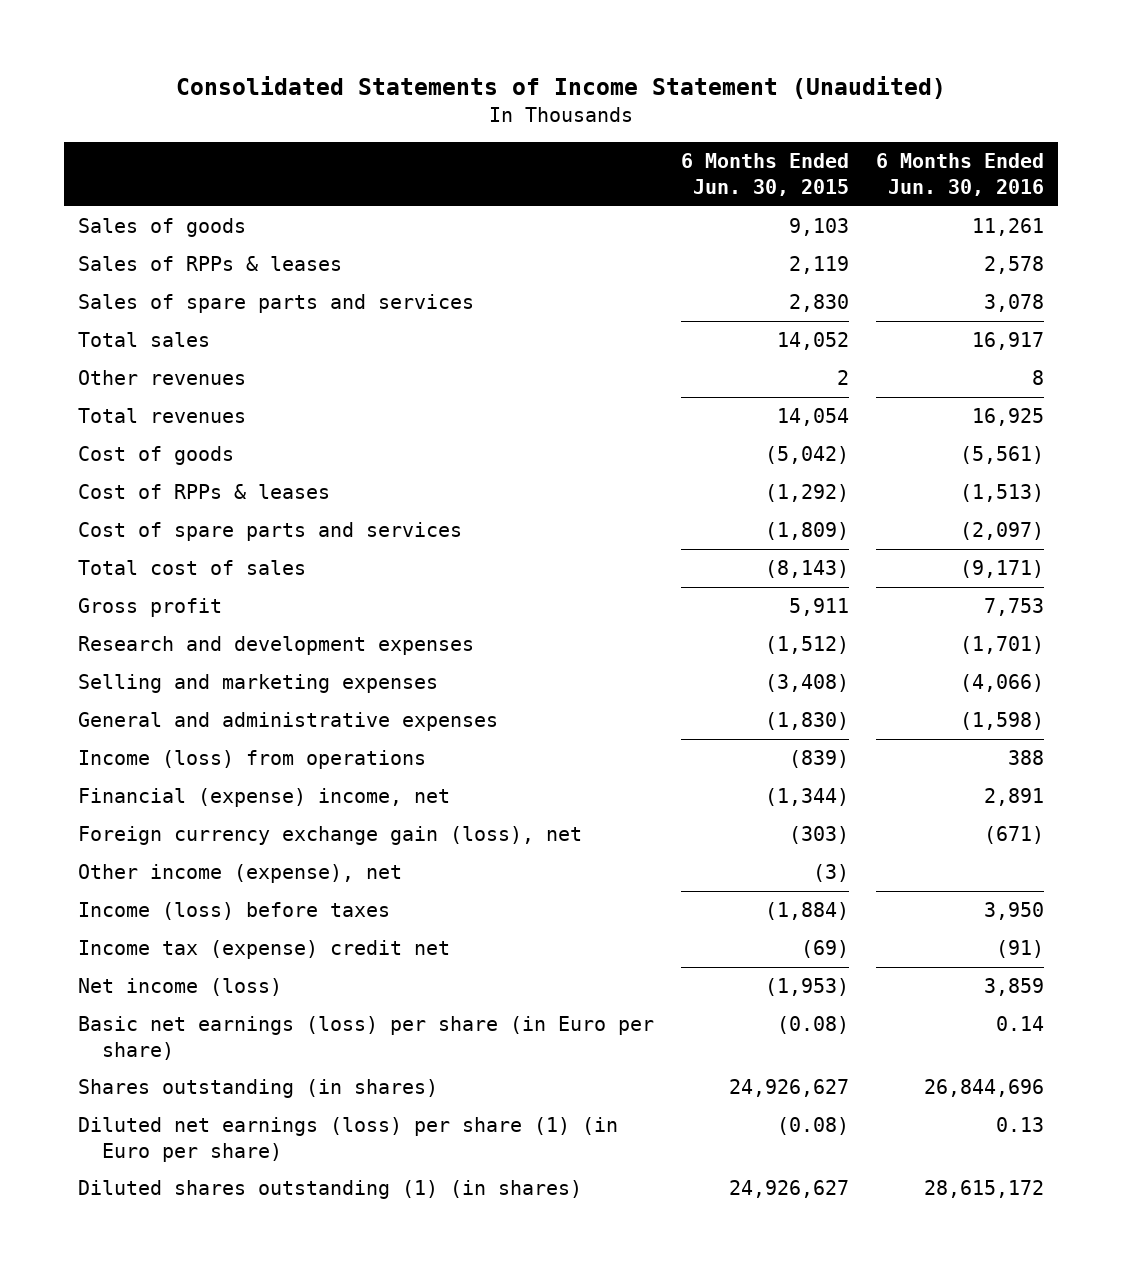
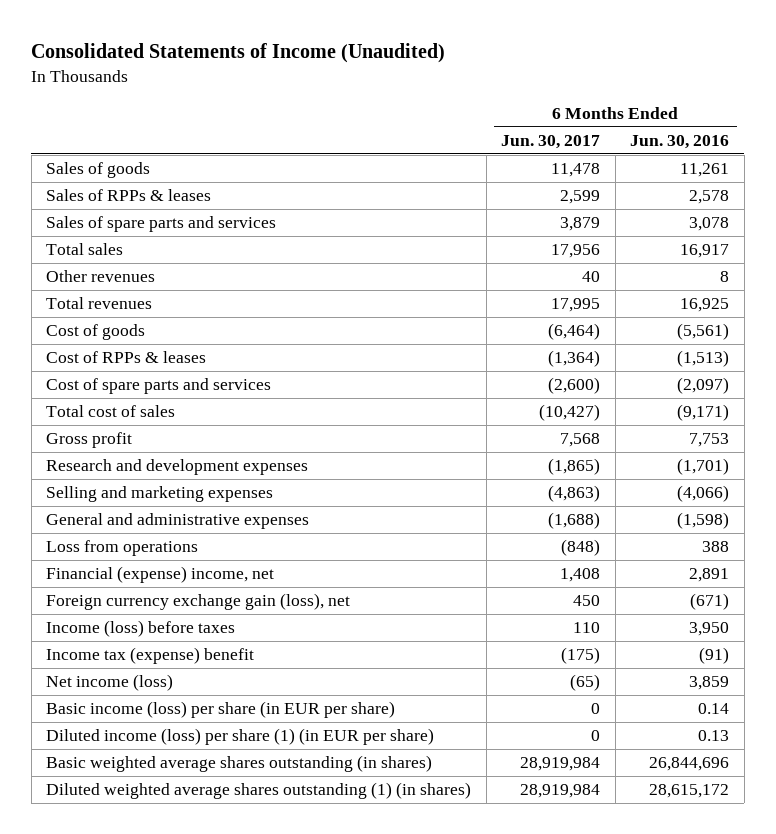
- Consolidated Statements of Income Statement (Unaudited)
+ Consolidated Statements of Income (Unaudited)
- | 6 Months Ended Jun. 30, 2015 | 6 Months Ended Jun. 30, 2016
+ | 6 Months Ended Jun. 30, 2017 | 6 Months Ended Jun. 30, 2016
- Income (loss) from operations | (839) | 388
+ Loss from operations | (848) | 388
- Other income (expense), net | (3) |
- Income tax (expense) credit net | (69) | (91)
+ Income tax (expense) benefit | (175) | (91)
- Basic net earnings (loss) per share (in Euro per share) | (0.08) | 0.14
- Shares outstanding (in shares) | 24,926,627 | 26,844,696
- Diluted net earnings (loss) per share (1) (in Euro per share) | (0.08) | 0.13
- Diluted shares outstanding (1) (in shares) | 24,926,627 | 28,615,172
+ Basic income (loss) per share (in EUR per share) | 0 | 0.14
+ Diluted income (loss) per share (1) (in EUR per share) | 0 | 0.13
+ Basic weighted average shares outstanding (in shares) | 28,919,984 | 26,844,696
+ Diluted weighted average shares outstanding (1) (in shares) | 28,919,984 | 28,615,172

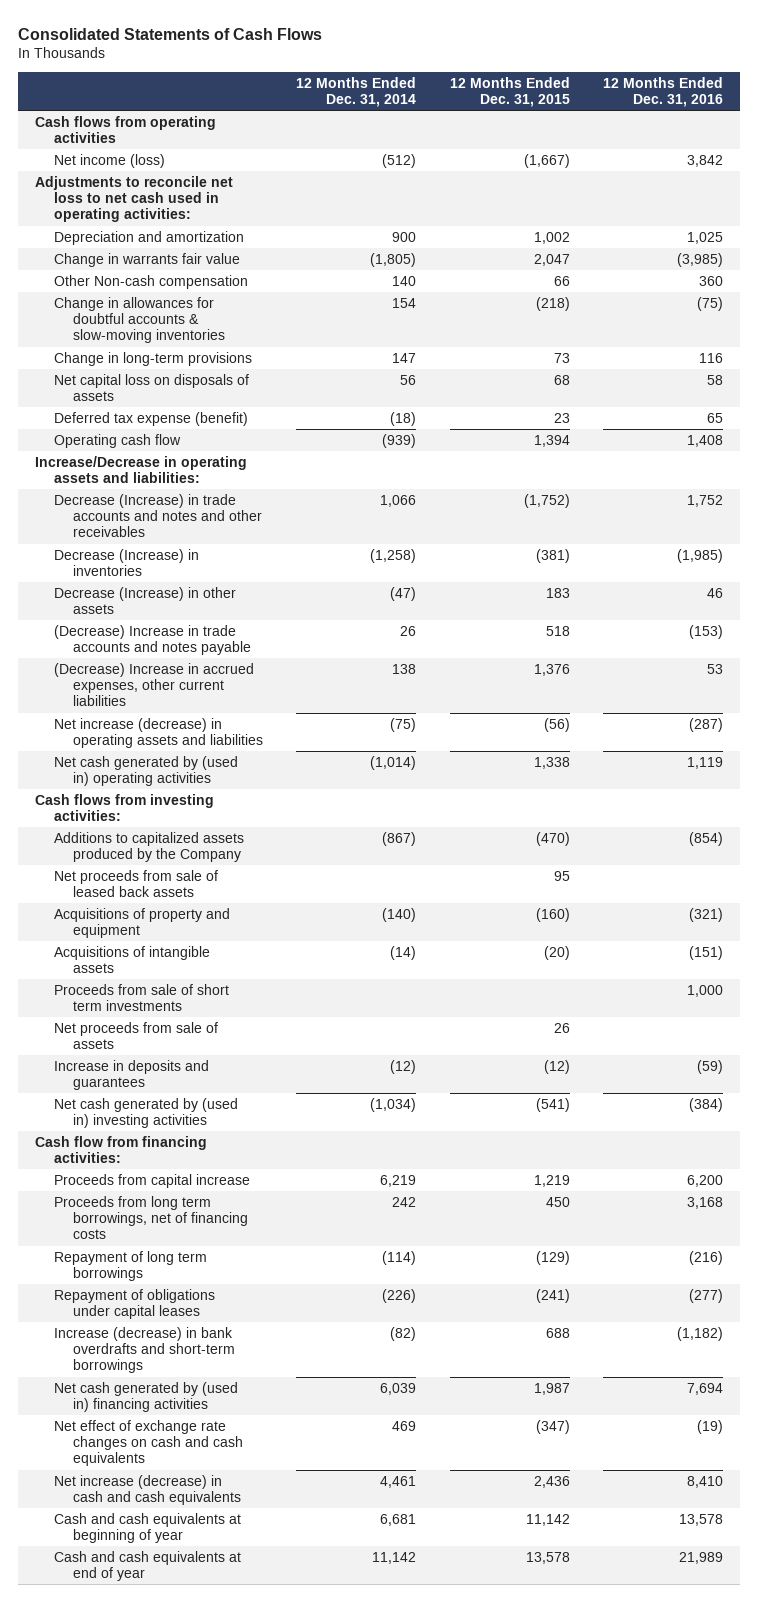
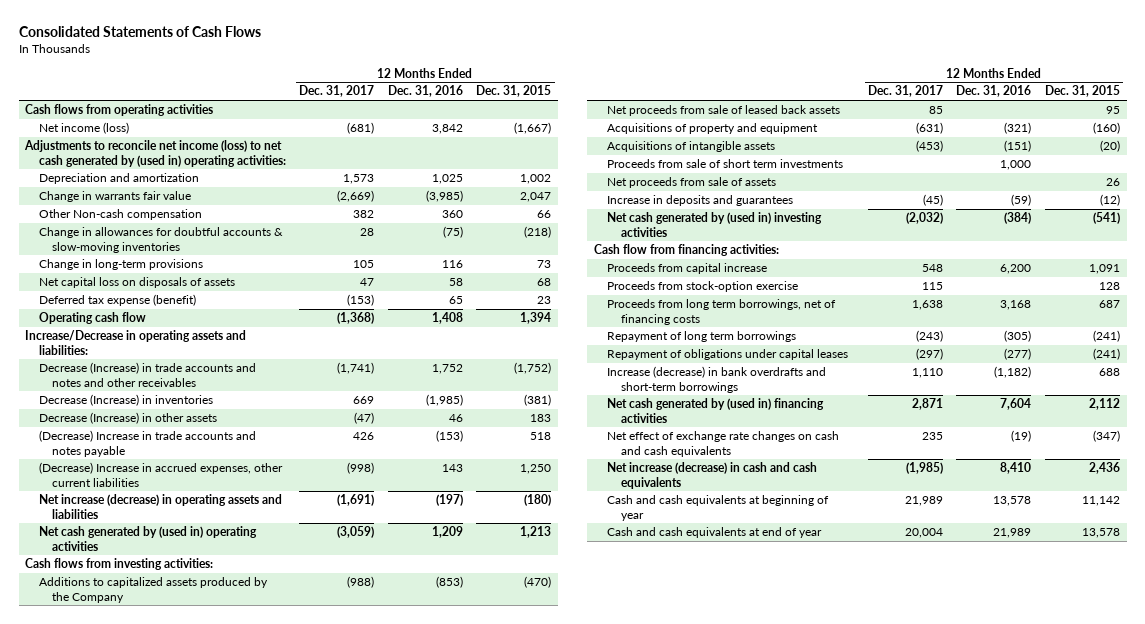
- | 12 Months Ended Dec. 31, 2014 | 12 Months Ended Dec. 31, 2015 | 12 Months Ended Dec. 31, 2016
+ | 12 Months Ended Dec. 31, 2017 | 12 Months Ended Dec. 31, 2016 | 12 Months Ended Dec. 31, 2015
- Adjustments to reconcile net loss to net cash used in operating activities:
+ Adjustments to reconcile net income (loss) to net cash generated by (used in) operating activities:
- (Decrease) Increase in accrued expenses, other current liabilities | 138 | 1,376 | 53
- Net increase (decrease) in operating assets and liabilities | (75) | (56) | (287)
- Net cash generated by (used in) operating activities | (1,014) | 1,338 | 1,119
+ (Decrease) Increase in accrued expenses, other current liabilities | (998) | 143 | 1,250
+ Net increase (decrease) in operating assets and liabilities | (1,691) | (197) | (180)
+ Net cash generated by (used in) operating activities | (3,059) | 1,209 | 1,213
- Additions to capitalized assets produced by the Company | (867) | (470) | (854)
+ Additions to capitalized assets produced by the Company | (988) | (853) | (470)
- Proceeds from capital increase | 6,219 | 1,219 | 6,200
- Proceeds from long term borrowings, net of financing costs | 242 | 450 | 3,168
- Repayment of long term borrowings | (114) | (129) | (216)
+ Proceeds from capital increase | 548 | 6,200 | 1,091
+ Proceeds from stock-option exercise | 115 | | 128
+ Proceeds from long term borrowings, net of financing costs | 1,638 | 3,168 | 687
+ Repayment of long term borrowings | (243) | (305) | (241)
- Net cash generated by (used in) financing activities | 6,039 | 1,987 | 7,694
+ Net cash generated by (used in) financing activities | 2,871 | 7,604 | 2,112

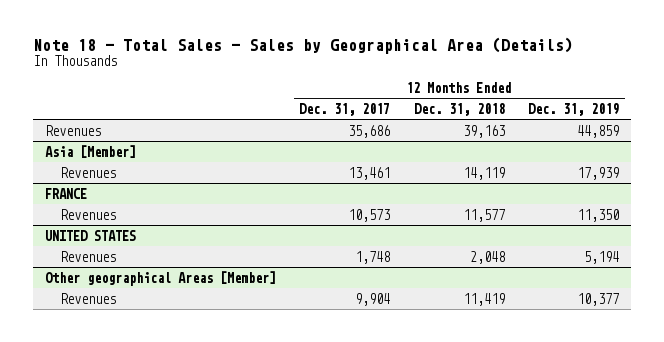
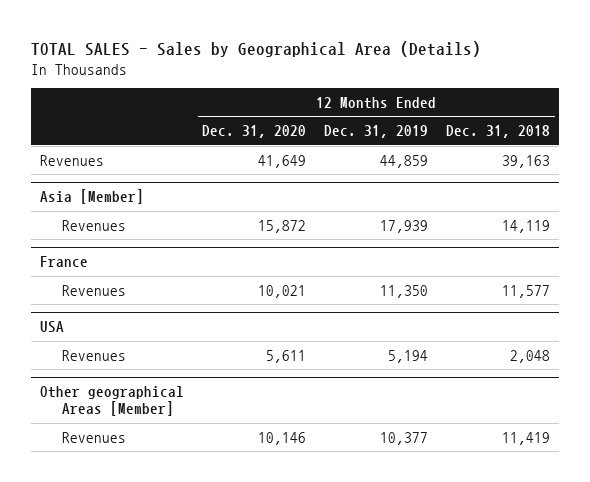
- Note 18 - Total Sales - Sales by Geographical Area (Details)
+ TOTAL SALES - Sales by Geographical Area (Details)
- | 12 Months Ended Dec. 31, 2017 | 12 Months Ended Dec. 31, 2018 | 12 Months Ended Dec. 31, 2019
+ | 12 Months Ended Dec. 31, 2020 | 12 Months Ended Dec. 31, 2019 | 12 Months Ended Dec. 31, 2018
- FRANCE
+ France
- UNITED STATES
+ USA

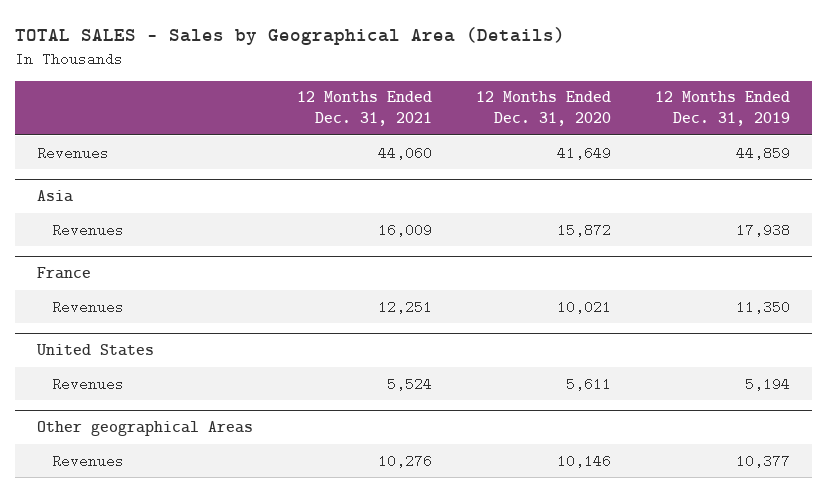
- | 12 Months Ended Dec. 31, 2020 | 12 Months Ended Dec. 31, 2019 | 12 Months Ended Dec. 31, 2018
+ | 12 Months Ended Dec. 31, 2021 | 12 Months Ended Dec. 31, 2020 | 12 Months Ended Dec. 31, 2019
- Asia [Member]
- Revenues | 15,872 | 17,939 | 14,119
+ Asia
+ Revenues | 16,009 | 15,872 | 17,938
- USA
+ United States
- Other geographical Areas [Member]
+ Other geographical Areas

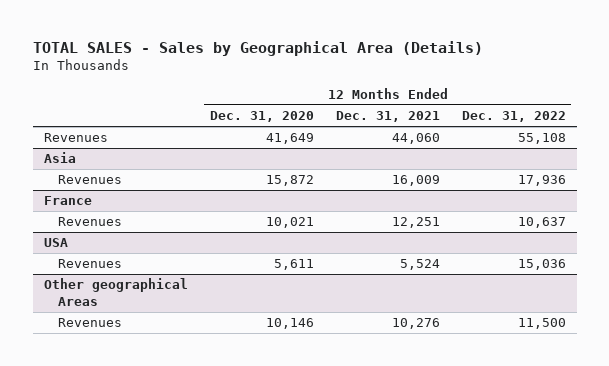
- | 12 Months Ended Dec. 31, 2021 | 12 Months Ended Dec. 31, 2020 | 12 Months Ended Dec. 31, 2019
+ | 12 Months Ended Dec. 31, 2020 | 12 Months Ended Dec. 31, 2021 | 12 Months Ended Dec. 31, 2022
- United States
+ USA

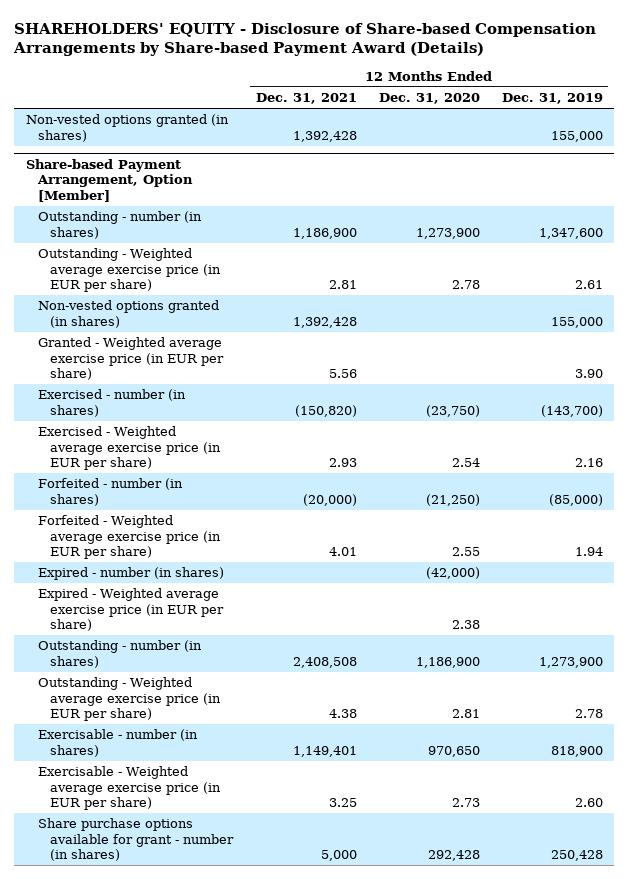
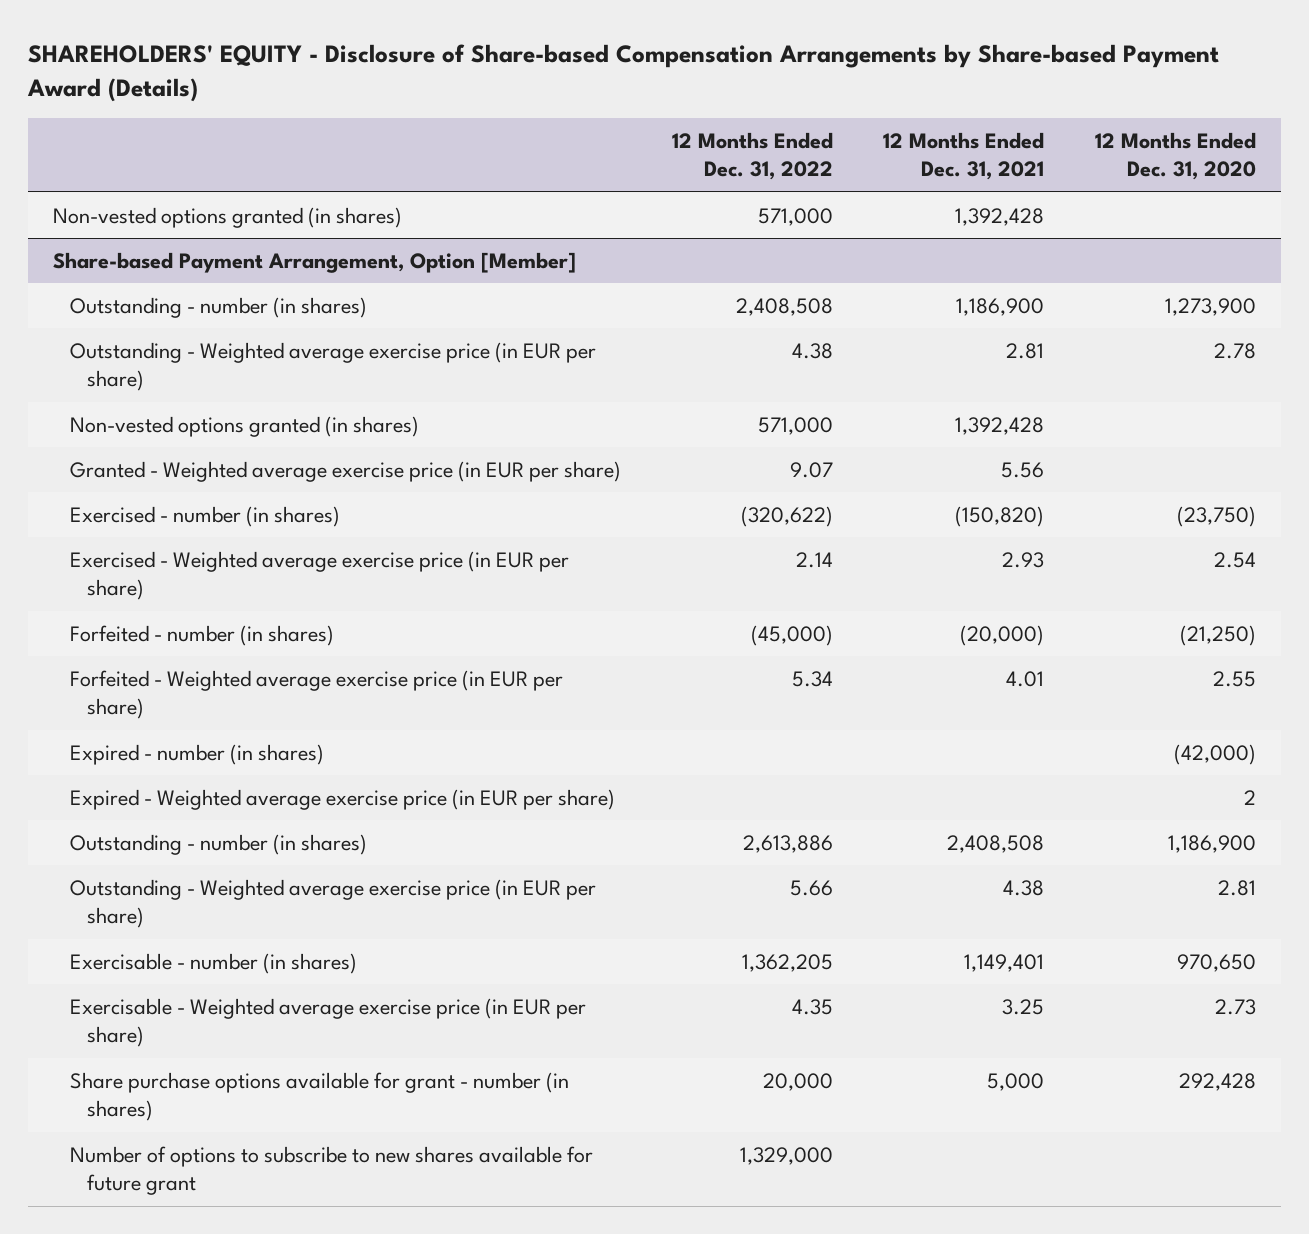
- | 12 Months Ended Dec. 31, 2021 | 12 Months Ended Dec. 31, 2020 | 12 Months Ended Dec. 31, 2019
+ | 12 Months Ended Dec. 31, 2022 | 12 Months Ended Dec. 31, 2021 | 12 Months Ended Dec. 31, 2020
@ Share-based Payment Arrangement, Option [Member]
- Expired - Weighted average exercise price (in EUR per share) | | 2.38 |
+ Expired - Weighted average exercise price (in EUR per share) | | | 2
+ Number of options to subscribe to new shares available for future grant | 1,329,000 | |

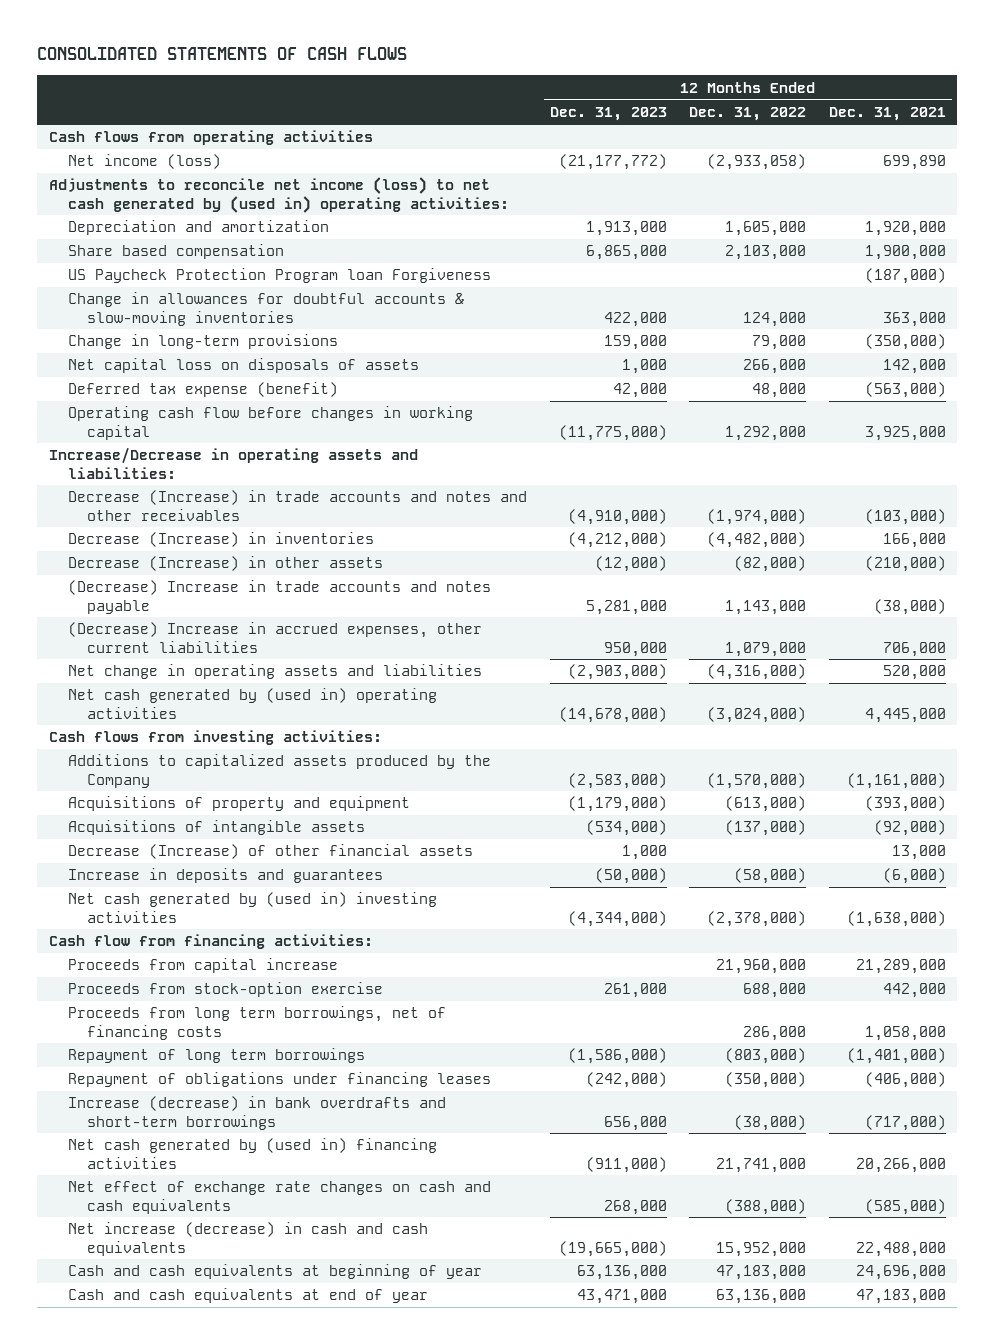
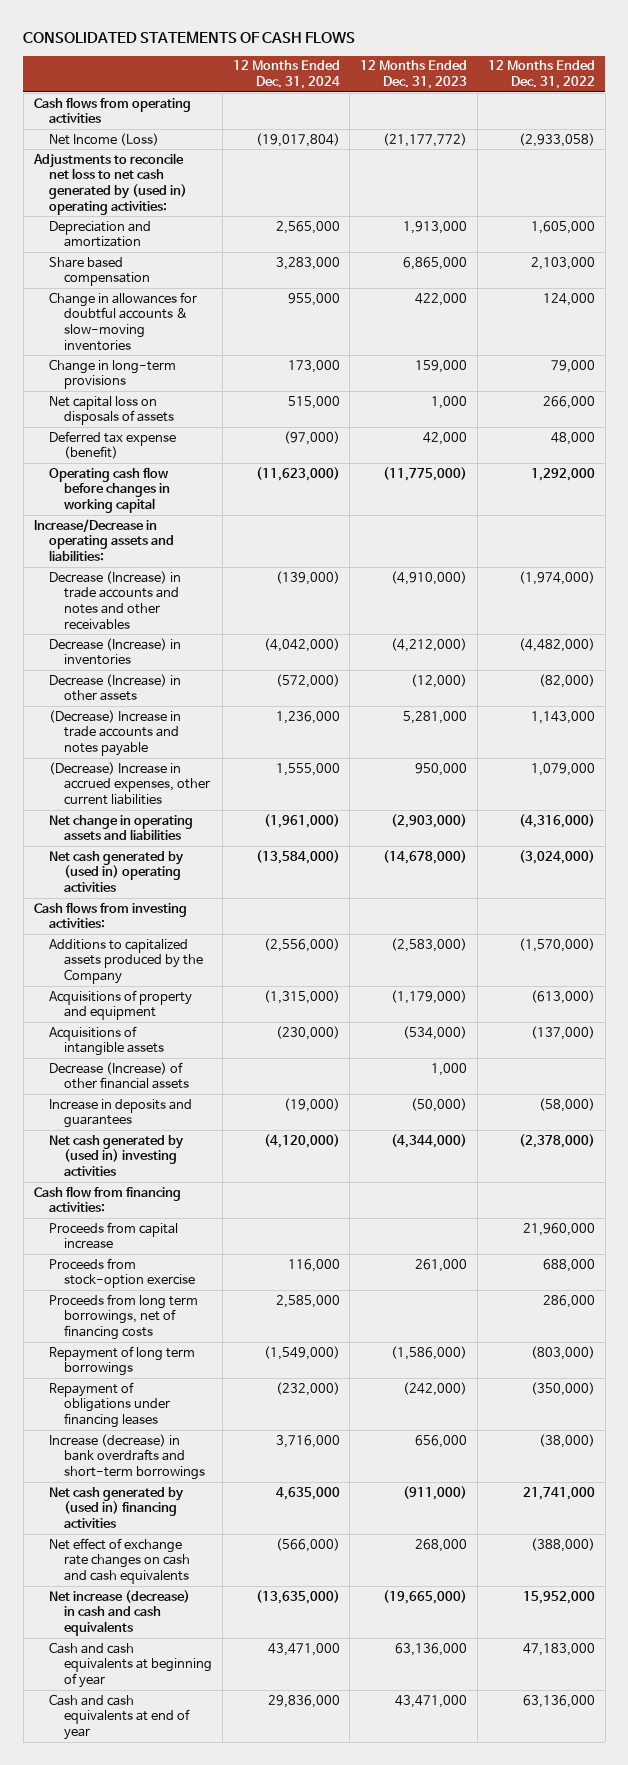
- | 12 Months Ended Dec. 31, 2023 | 12 Months Ended Dec. 31, 2022 | 12 Months Ended Dec. 31, 2021
+ | 12 Months Ended Dec. 31, 2024 | 12 Months Ended Dec. 31, 2023 | 12 Months Ended Dec. 31, 2022
- Net income (loss) | (21,177,772) | (2,933,058) | 699,890
- Adjustments to reconcile net income (loss) to net cash generated by (used in) operating activities:
+ Net Income (Loss) | (19,017,804) | (21,177,772) | (2,933,058)
+ Adjustments to reconcile net loss to net cash generated by (used in) operating activities:
- US Paycheck Protection Program loan Forgiveness | | | (187,000)

